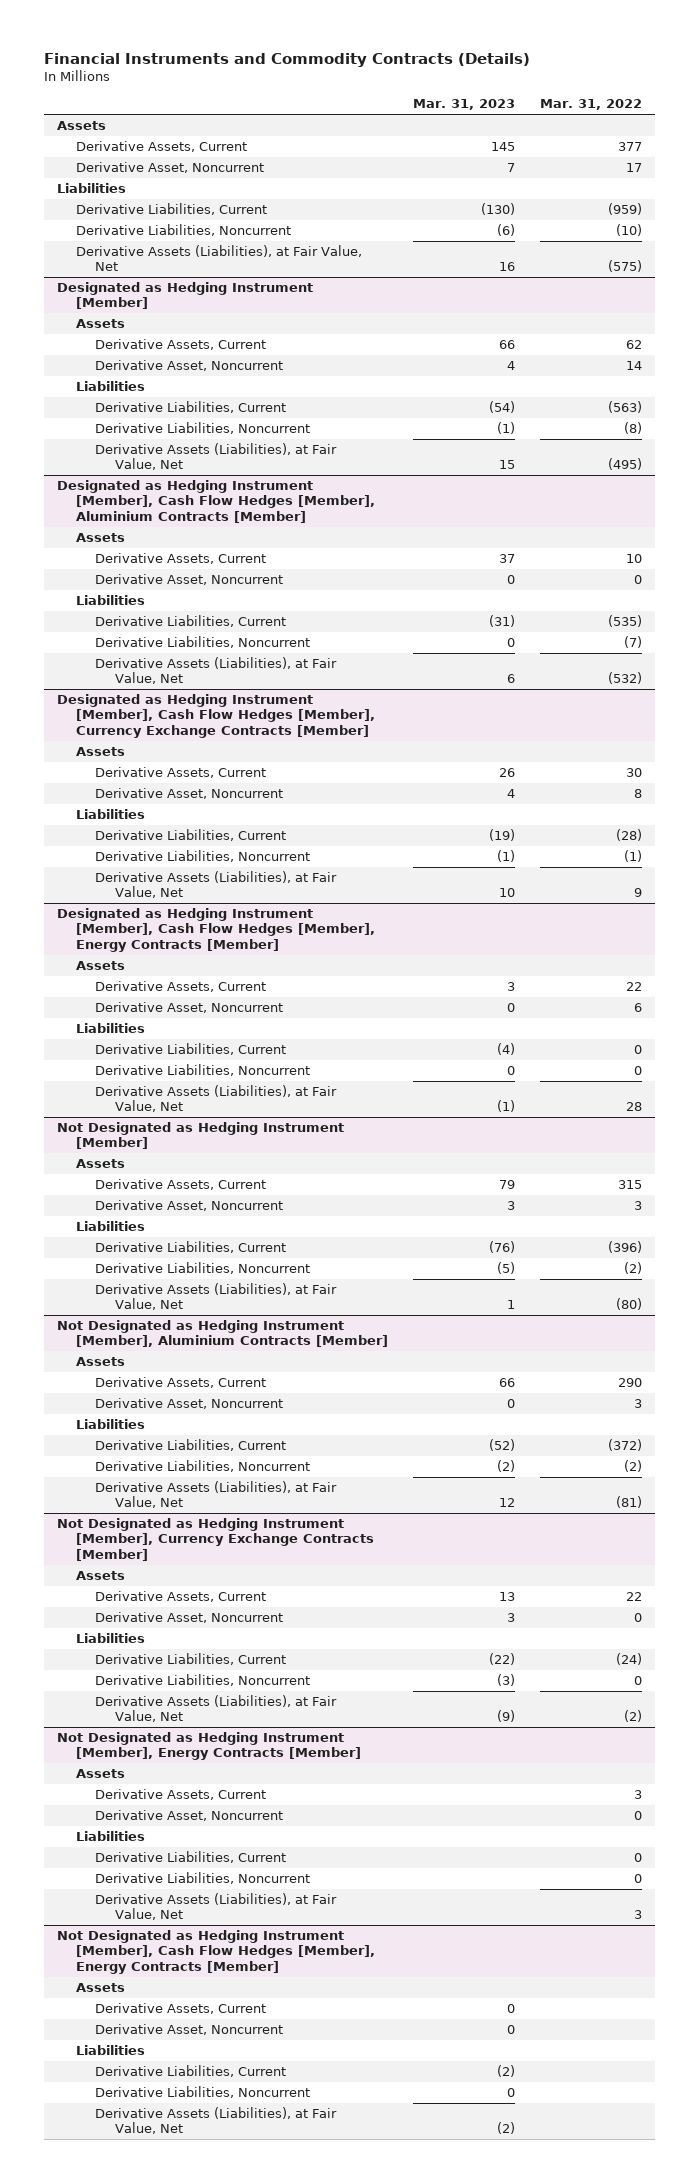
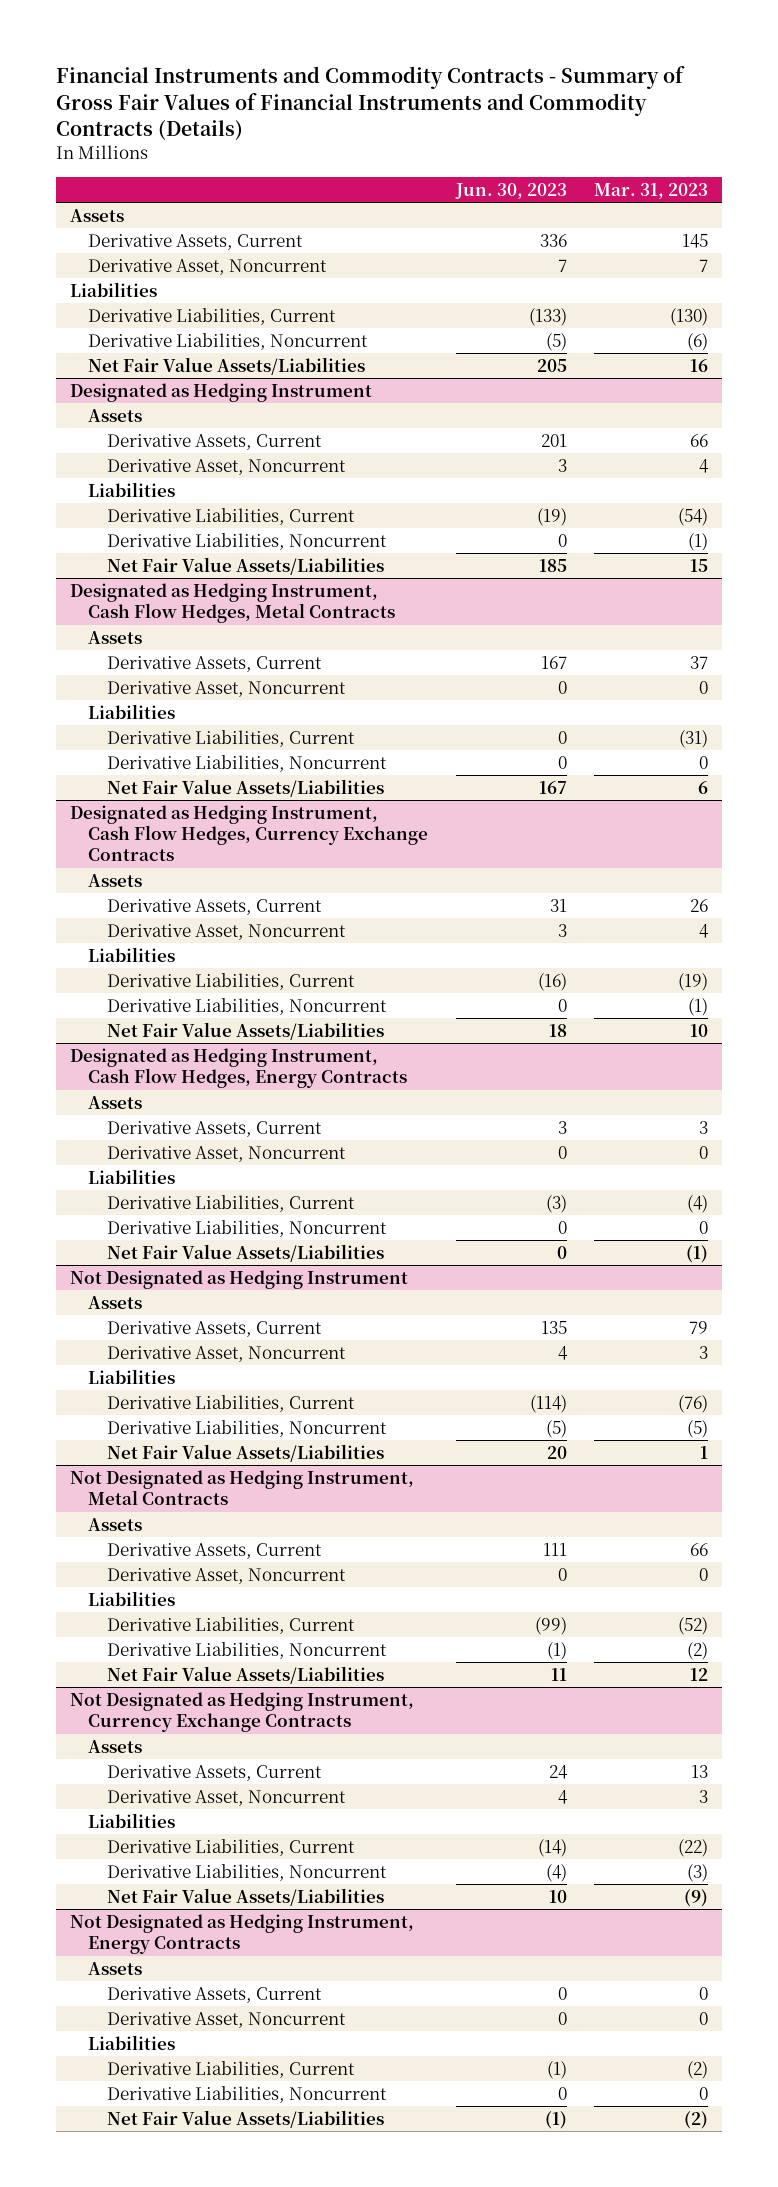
- Financial Instruments and Commodity Contracts (Details)
+ Financial Instruments and Commodity Contracts - Summary of Gross Fair Values of Financial Instruments and Commodity Contracts (Details)
- | Mar. 31, 2023 | Mar. 31, 2022
+ | Jun. 30, 2023 | Mar. 31, 2023
- Derivative Assets (Liabilities), at Fair Value, Net | 16 | (575)
- Designated as Hedging Instrument [Member]
+ Net Fair Value Assets/Liabilities | 205 | 16
+ Designated as Hedging Instrument
- Derivative Assets (Liabilities), at Fair Value, Net | 15 | (495)
- Designated as Hedging Instrument [Member], Cash Flow Hedges [Member], Aluminium Contracts [Member]
+ Net Fair Value Assets/Liabilities | 185 | 15
+ Designated as Hedging Instrument, Cash Flow Hedges, Metal Contracts
- Derivative Assets (Liabilities), at Fair Value, Net | 6 | (532)
- Designated as Hedging Instrument [Member], Cash Flow Hedges [Member], Currency Exchange Contracts [Member]
+ Net Fair Value Assets/Liabilities | 167 | 6
+ Designated as Hedging Instrument, Cash Flow Hedges, Currency Exchange Contracts
- Derivative Assets (Liabilities), at Fair Value, Net | 10 | 9
- Designated as Hedging Instrument [Member], Cash Flow Hedges [Member], Energy Contracts [Member]
+ Net Fair Value Assets/Liabilities | 18 | 10
+ Designated as Hedging Instrument, Cash Flow Hedges, Energy Contracts
- Derivative Assets (Liabilities), at Fair Value, Net | (1) | 28
- Not Designated as Hedging Instrument [Member]
+ Net Fair Value Assets/Liabilities | 0 | (1)
+ Not Designated as Hedging Instrument
- Derivative Assets (Liabilities), at Fair Value, Net | 1 | (80)
- Not Designated as Hedging Instrument [Member], Aluminium Contracts [Member]
+ Net Fair Value Assets/Liabilities | 20 | 1
+ Not Designated as Hedging Instrument, Metal Contracts
- Derivative Assets (Liabilities), at Fair Value, Net | 12 | (81)
- Not Designated as Hedging Instrument [Member], Currency Exchange Contracts [Member]
+ Net Fair Value Assets/Liabilities | 11 | 12
+ Not Designated as Hedging Instrument, Currency Exchange Contracts
- Derivative Assets (Liabilities), at Fair Value, Net | (9) | (2)
- Not Designated as Hedging Instrument [Member], Energy Contracts [Member]
- Assets
- Derivative Assets, Current | | 3
- Derivative Asset, Noncurrent | | 0
- Liabilities
- Derivative Liabilities, Current | | 0
- Derivative Liabilities, Noncurrent | | 0
- Derivative Assets (Liabilities), at Fair Value, Net | | 3
- Not Designated as Hedging Instrument [Member], Cash Flow Hedges [Member], Energy Contracts [Member]
+ Net Fair Value Assets/Liabilities | 10 | (9)
+ Not Designated as Hedging Instrument, Energy Contracts
- Derivative Assets (Liabilities), at Fair Value, Net | (2) |
+ Net Fair Value Assets/Liabilities | (1) | (2)

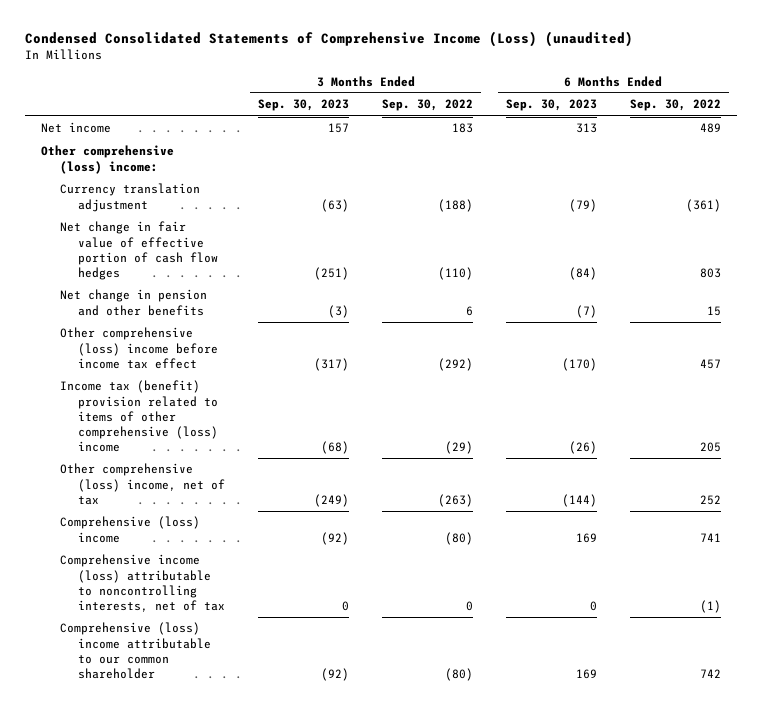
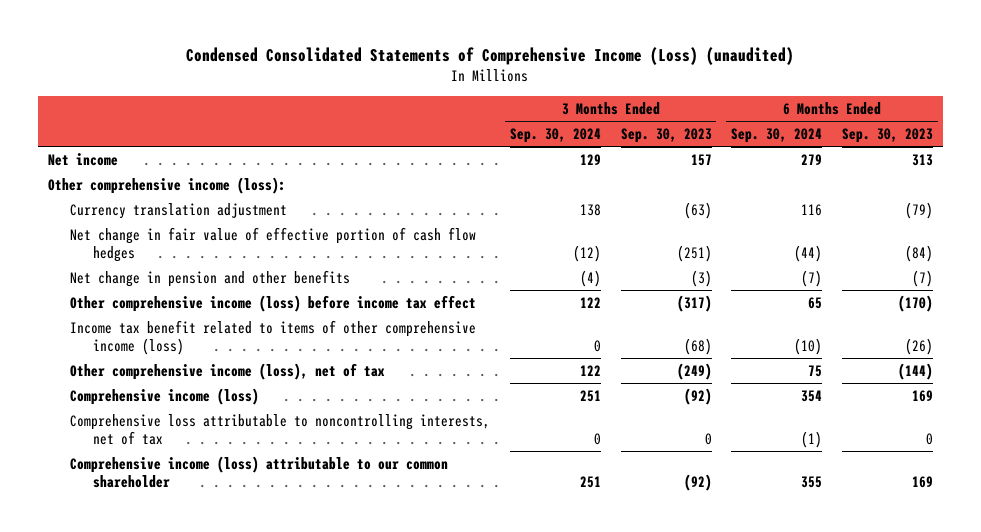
- | 3 Months Ended Sep. 30, 2023 | 3 Months Ended Sep. 30, 2022 | 6 Months Ended Sep. 30, 2023 | 6 Months Ended Sep. 30, 2022
+ | 3 Months Ended Sep. 30, 2024 | 3 Months Ended Sep. 30, 2023 | 6 Months Ended Sep. 30, 2024 | 6 Months Ended Sep. 30, 2023
- Other comprehensive (loss) income:
+ Other comprehensive income (loss):
- Other comprehensive (loss) income before income tax effect | (317) | (292) | (170) | 457
- Income tax (benefit) provision related to items of other comprehensive (loss) income | (68) | (29) | (26) | 205
- Other comprehensive (loss) income, net of tax | (249) | (263) | (144) | 252
- Comprehensive (loss) income | (92) | (80) | 169 | 741
- Comprehensive income (loss) attributable to noncontrolling interests, net of tax | 0 | 0 | 0 | (1)
- Comprehensive (loss) income attributable to our common shareholder | (92) | (80) | 169 | 742
+ Other comprehensive income (loss) before income tax effect | 122 | (317) | 65 | (170)
+ Income tax benefit related to items of other comprehensive income (loss) | 0 | (68) | (10) | (26)
+ Other comprehensive income (loss), net of tax | 122 | (249) | 75 | (144)
+ Comprehensive income (loss) | 251 | (92) | 354 | 169
+ Comprehensive loss attributable to noncontrolling interests, net of tax | 0 | 0 | (1) | 0
+ Comprehensive income (loss) attributable to our common shareholder | 251 | (92) | 355 | 169

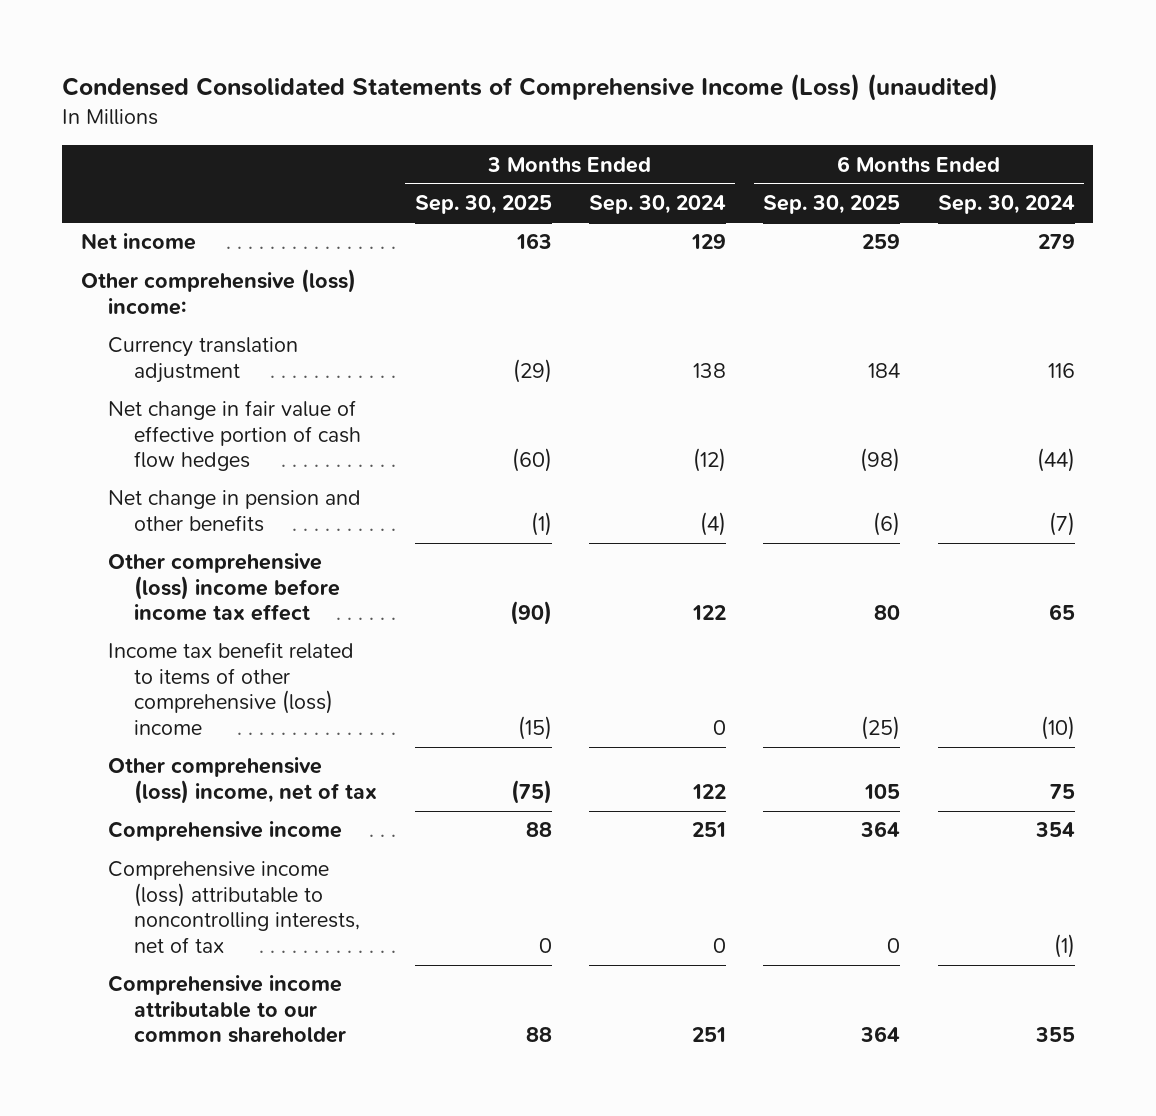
- | 3 Months Ended Sep. 30, 2024 | 3 Months Ended Sep. 30, 2023 | 6 Months Ended Sep. 30, 2024 | 6 Months Ended Sep. 30, 2023
+ | 3 Months Ended Sep. 30, 2025 | 3 Months Ended Sep. 30, 2024 | 6 Months Ended Sep. 30, 2025 | 6 Months Ended Sep. 30, 2024
- Other comprehensive income (loss):
+ Other comprehensive (loss) income:
- Other comprehensive income (loss) before income tax effect | 122 | (317) | 65 | (170)
- Income tax benefit related to items of other comprehensive income (loss) | 0 | (68) | (10) | (26)
- Other comprehensive income (loss), net of tax | 122 | (249) | 75 | (144)
- Comprehensive income (loss) | 251 | (92) | 354 | 169
- Comprehensive loss attributable to noncontrolling interests, net of tax | 0 | 0 | (1) | 0
- Comprehensive income (loss) attributable to our common shareholder | 251 | (92) | 355 | 169
+ Other comprehensive (loss) income before income tax effect | (90) | 122 | 80 | 65
+ Income tax benefit related to items of other comprehensive (loss) income | (15) | 0 | (25) | (10)
+ Other comprehensive (loss) income, net of tax | (75) | 122 | 105 | 75
+ Comprehensive income | 88 | 251 | 364 | 354
+ Comprehensive income (loss) attributable to noncontrolling interests, net of tax | 0 | 0 | 0 | (1)
+ Comprehensive income attributable to our common shareholder | 88 | 251 | 364 | 355

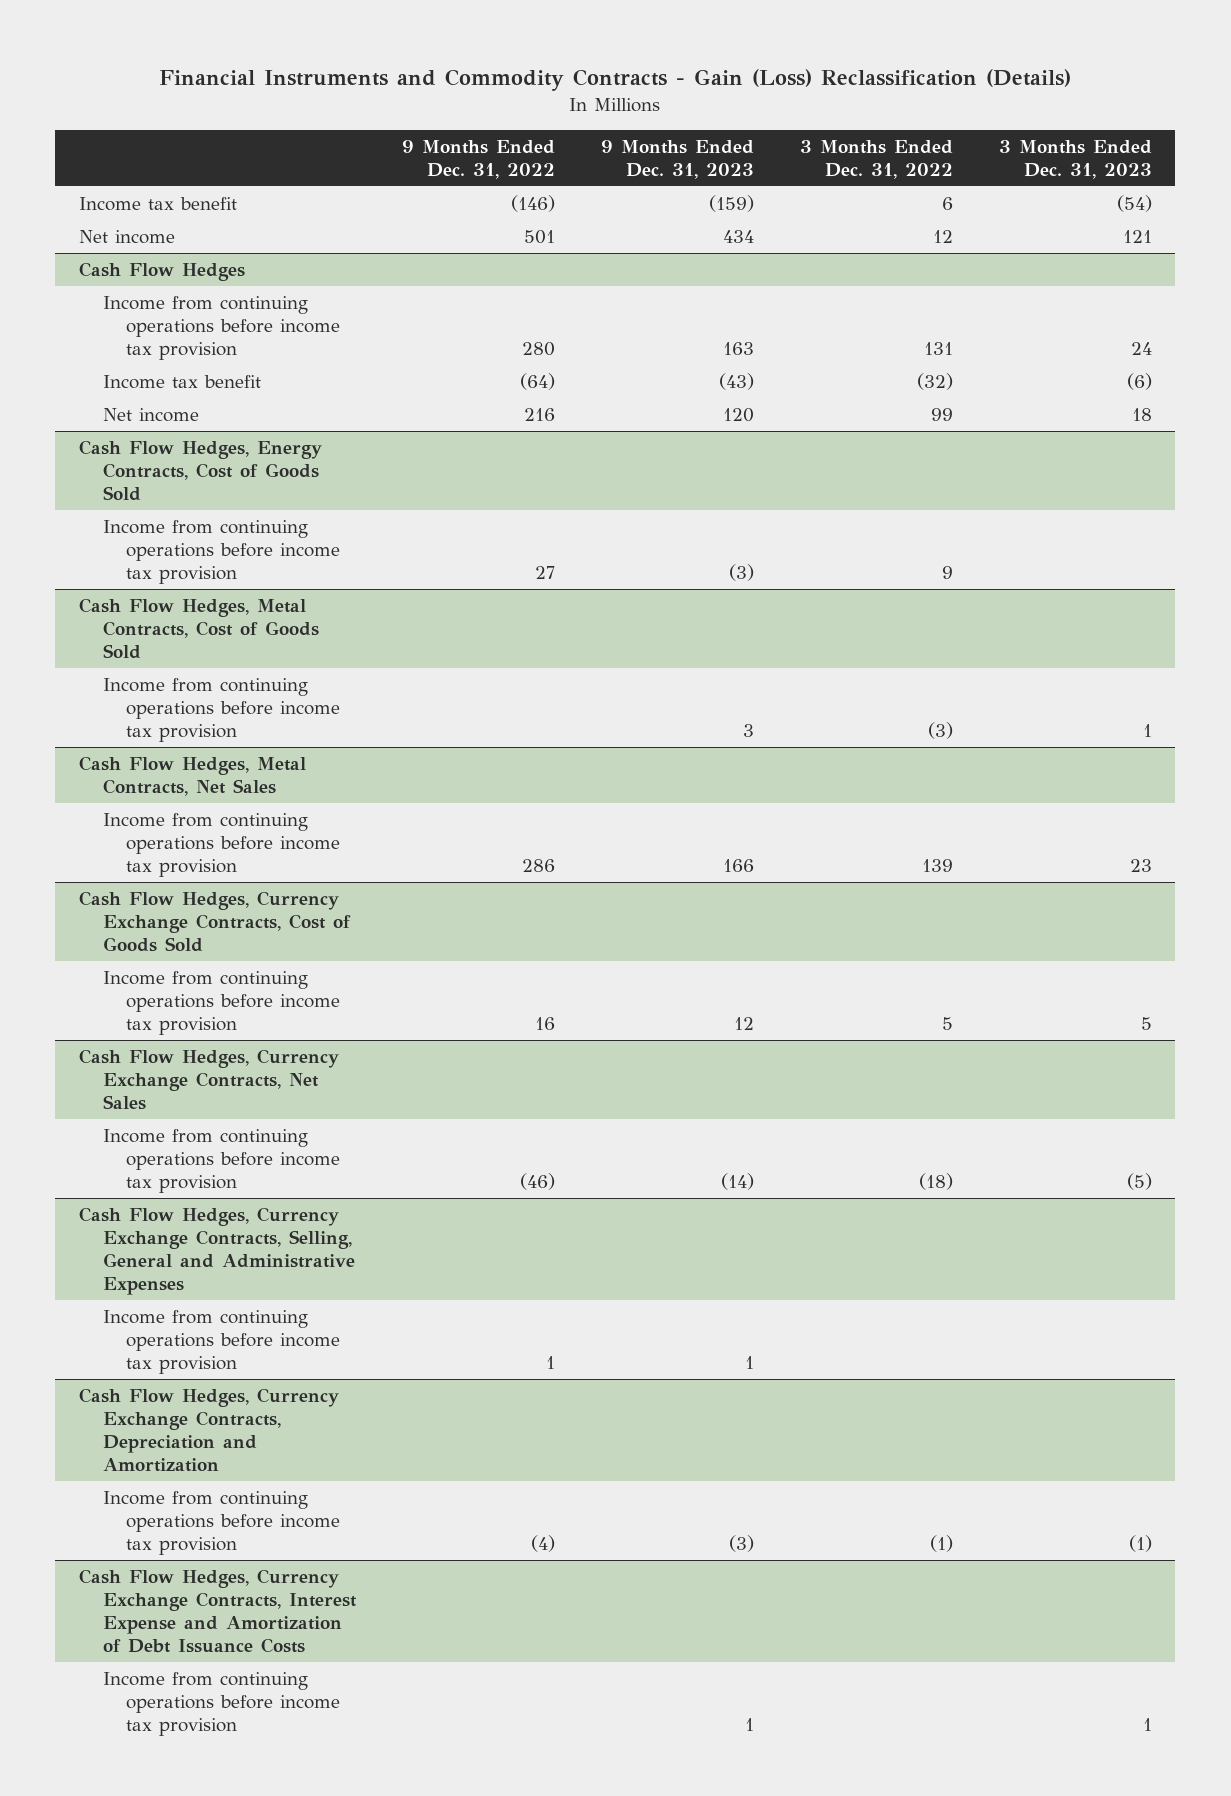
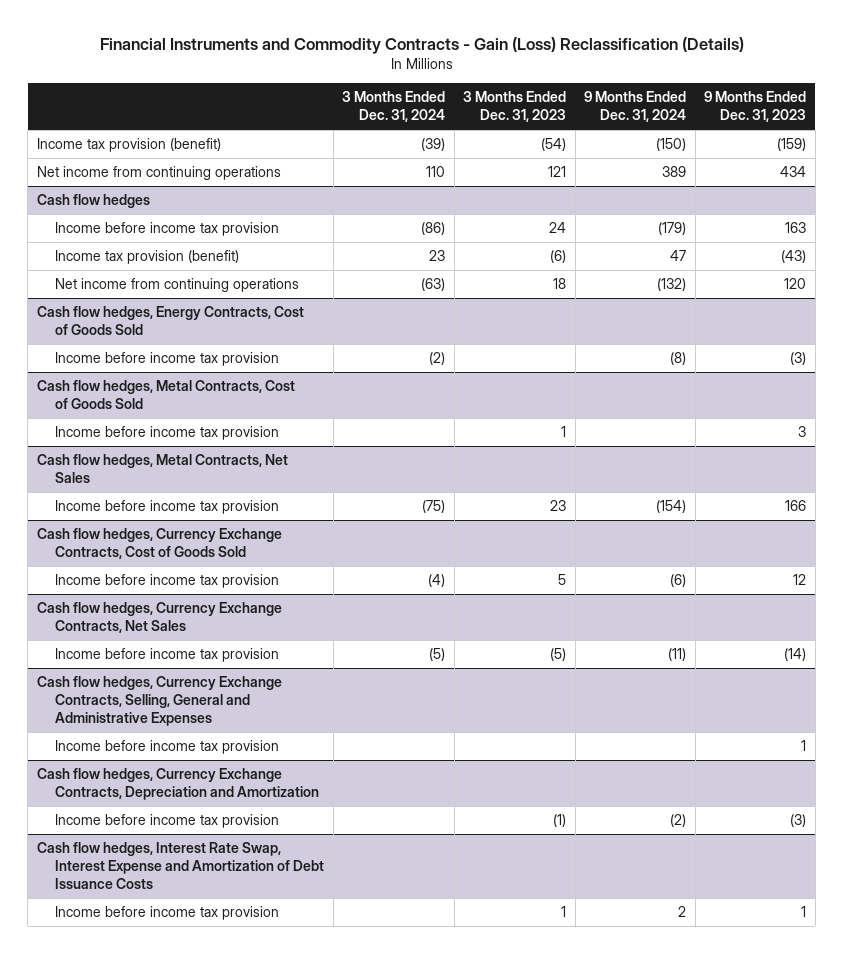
- | 9 Months Ended Dec. 31, 2022 | 9 Months Ended Dec. 31, 2023 | 3 Months Ended Dec. 31, 2022 | 3 Months Ended Dec. 31, 2023
+ | 3 Months Ended Dec. 31, 2024 | 3 Months Ended Dec. 31, 2023 | 9 Months Ended Dec. 31, 2024 | 9 Months Ended Dec. 31, 2023
- Income tax benefit | (146) | (159) | 6 | (54)
- Net income | 501 | 434 | 12 | 121
- Cash Flow Hedges
- Income from continuing operations before income tax provision | 280 | 163 | 131 | 24
- Income tax benefit | (64) | (43) | (32) | (6)
- Net income | 216 | 120 | 99 | 18
- Cash Flow Hedges, Energy Contracts, Cost of Goods Sold
- Income from continuing operations before income tax provision | 27 | (3) | 9 |
- Cash Flow Hedges, Metal Contracts, Cost of Goods Sold
- Income from continuing operations before income tax provision | | 3 | (3) | 1
- Cash Flow Hedges, Metal Contracts, Net Sales
- Income from continuing operations before income tax provision | 286 | 166 | 139 | 23
- Cash Flow Hedges, Currency Exchange Contracts, Cost of Goods Sold
- Income from continuing operations before income tax provision | 16 | 12 | 5 | 5
- Cash Flow Hedges, Currency Exchange Contracts, Net Sales
- Income from continuing operations before income tax provision | (46) | (14) | (18) | (5)
- Cash Flow Hedges, Currency Exchange Contracts, Selling, General and Administrative Expenses
- Income from continuing operations before income tax provision | 1 | 1 | |
- Cash Flow Hedges, Currency Exchange Contracts, Depreciation and Amortization
- Income from continuing operations before income tax provision | (4) | (3) | (1) | (1)
- Cash Flow Hedges, Currency Exchange Contracts, Interest Expense and Amortization of Debt Issuance Costs
- Income from continuing operations before income tax provision | | 1 | | 1
+ Income tax provision (benefit) | (39) | (54) | (150) | (159)
+ Net income from continuing operations | 110 | 121 | 389 | 434
+ Cash flow hedges
+ Income before income tax provision | (86) | 24 | (179) | 163
+ Income tax provision (benefit) | 23 | (6) | 47 | (43)
+ Net income from continuing operations | (63) | 18 | (132) | 120
+ Cash flow hedges, Energy Contracts, Cost of Goods Sold
+ Income before income tax provision | (2) | | (8) | (3)
+ Cash flow hedges, Metal Contracts, Cost of Goods Sold
+ Income before income tax provision | | 1 | | 3
+ Cash flow hedges, Metal Contracts, Net Sales
+ Income before income tax provision | (75) | 23 | (154) | 166
+ Cash flow hedges, Currency Exchange Contracts, Cost of Goods Sold
+ Income before income tax provision | (4) | 5 | (6) | 12
+ Cash flow hedges, Currency Exchange Contracts, Net Sales
+ Income before income tax provision | (5) | (5) | (11) | (14)
+ Cash flow hedges, Currency Exchange Contracts, Selling, General and Administrative Expenses
+ Income before income tax provision | | | | 1
+ Cash flow hedges, Currency Exchange Contracts, Depreciation and Amortization
+ Income before income tax provision | | (1) | (2) | (3)
+ Cash flow hedges, Interest Rate Swap, Interest Expense and Amortization of Debt Issuance Costs
+ Income before income tax provision | | 1 | 2 | 1

